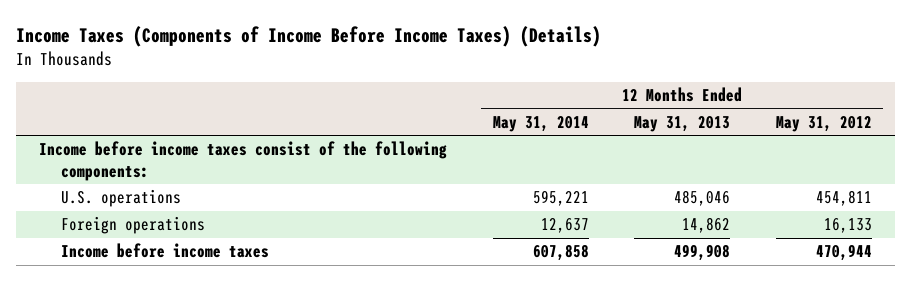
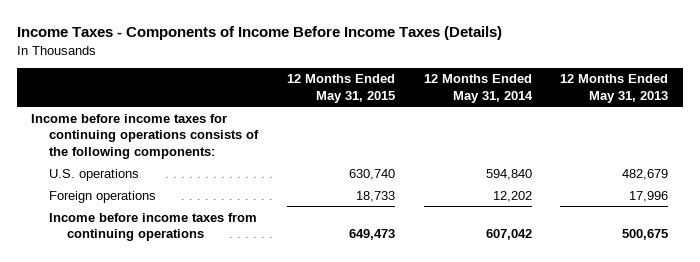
- Income Taxes (Components of Income Before Income Taxes) (Details)
+ Income Taxes - Components of Income Before Income Taxes (Details)
- | 12 Months Ended May 31, 2014 | 12 Months Ended May 31, 2013 | 12 Months Ended May 31, 2012
+ | 12 Months Ended May 31, 2015 | 12 Months Ended May 31, 2014 | 12 Months Ended May 31, 2013
- Income before income taxes consist of the following components:
- U.S. operations | 595,221 | 485,046 | 454,811
- Foreign operations | 12,637 | 14,862 | 16,133
- Income before income taxes | 607,858 | 499,908 | 470,944
+ Income before income taxes for continuing operations consists of the following components:
+ U.S. operations | 630,740 | 594,840 | 482,679
+ Foreign operations | 18,733 | 12,202 | 17,996
+ Income before income taxes from continuing operations | 649,473 | 607,042 | 500,675

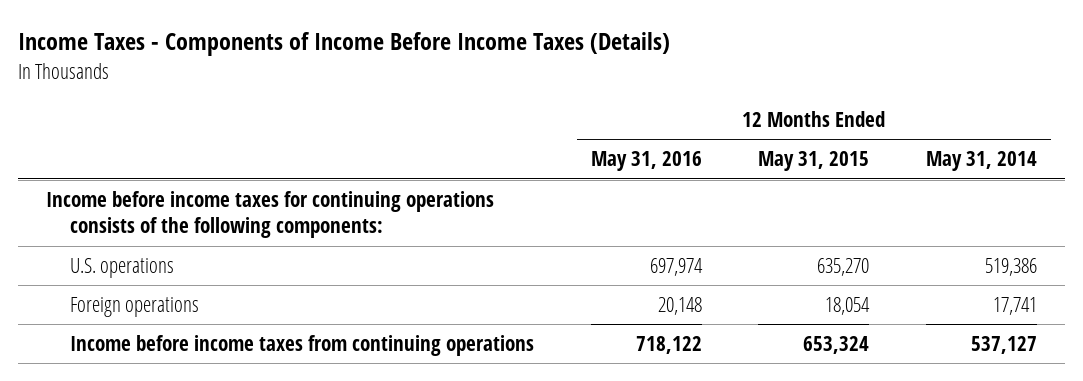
- | 12 Months Ended May 31, 2015 | 12 Months Ended May 31, 2014 | 12 Months Ended May 31, 2013
+ | 12 Months Ended May 31, 2016 | 12 Months Ended May 31, 2015 | 12 Months Ended May 31, 2014
- U.S. operations | 630,740 | 594,840 | 482,679
- Foreign operations | 18,733 | 12,202 | 17,996
- Income before income taxes from continuing operations | 649,473 | 607,042 | 500,675
+ U.S. operations | 697,974 | 635,270 | 519,386
+ Foreign operations | 20,148 | 18,054 | 17,741
+ Income before income taxes from continuing operations | 718,122 | 653,324 | 537,127

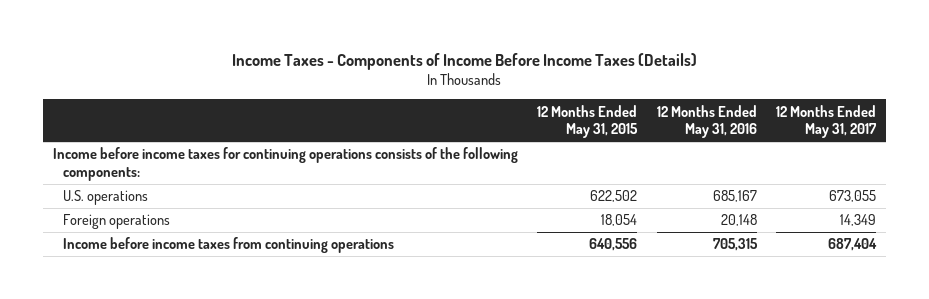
- | 12 Months Ended May 31, 2016 | 12 Months Ended May 31, 2015 | 12 Months Ended May 31, 2014
+ | 12 Months Ended May 31, 2015 | 12 Months Ended May 31, 2016 | 12 Months Ended May 31, 2017
- U.S. operations | 697,974 | 635,270 | 519,386
+ U.S. operations | 622,502 | 685,167 | 673,055
- Income before income taxes from continuing operations | 718,122 | 653,324 | 537,127
+ Income before income taxes from continuing operations | 640,556 | 705,315 | 687,404

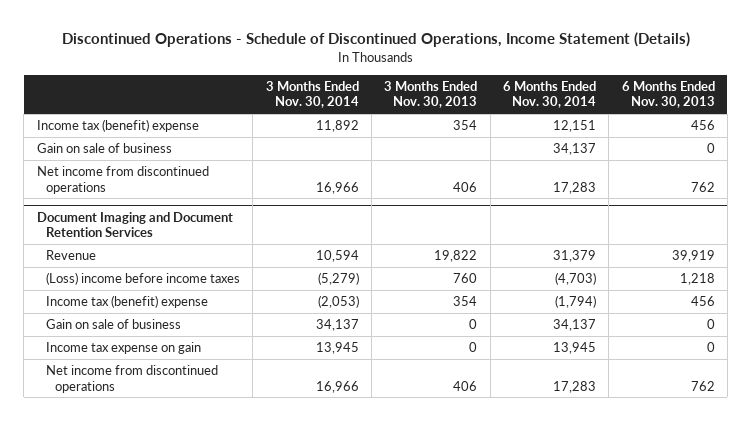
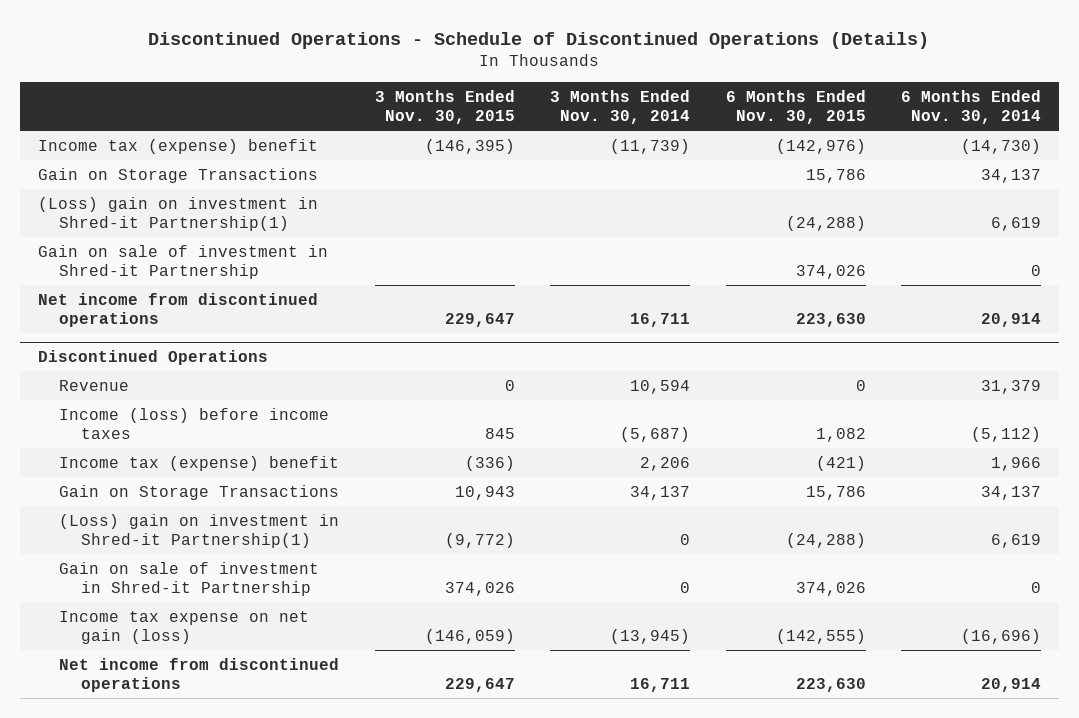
- Discontinued Operations - Schedule of Discontinued Operations, Income Statement (Details)
+ Discontinued Operations - Schedule of Discontinued Operations (Details)
- | 3 Months Ended Nov. 30, 2014 | 3 Months Ended Nov. 30, 2013 | 6 Months Ended Nov. 30, 2014 | 6 Months Ended Nov. 30, 2013
+ | 3 Months Ended Nov. 30, 2015 | 3 Months Ended Nov. 30, 2014 | 6 Months Ended Nov. 30, 2015 | 6 Months Ended Nov. 30, 2014
- Income tax (benefit) expense | 11,892 | 354 | 12,151 | 456
- Gain on sale of business | | | 34,137 | 0
- Net income from discontinued operations | 16,966 | 406 | 17,283 | 762
- Document Imaging and Document Retention Services
+ Income tax (expense) benefit | (146,395) | (11,739) | (142,976) | (14,730)
+ Gain on Storage Transactions | | | 15,786 | 34,137
+ (Loss) gain on investment in Shred-it Partnership(1) | | | (24,288) | 6,619
+ Gain on sale of investment in Shred-it Partnership | | | 374,026 | 0
+ Net income from discontinued operations | 229,647 | 16,711 | 223,630 | 20,914
+ Discontinued Operations
- (Loss) income before income taxes | (5,279) | 760 | (4,703) | 1,218
- Income tax (benefit) expense | (2,053) | 354 | (1,794) | 456
- Gain on sale of business | 34,137 | 0 | 34,137 | 0
- Income tax expense on gain | 13,945 | 0 | 13,945 | 0
- Net income from discontinued operations | 16,966 | 406 | 17,283 | 762
+ Income (loss) before income taxes | 845 | (5,687) | 1,082 | (5,112)
+ Income tax (expense) benefit | (336) | 2,206 | (421) | 1,966
+ Gain on Storage Transactions | 10,943 | 34,137 | 15,786 | 34,137
+ (Loss) gain on investment in Shred-it Partnership(1) | (9,772) | 0 | (24,288) | 6,619
+ Gain on sale of investment in Shred-it Partnership | 374,026 | 0 | 374,026 | 0
+ Income tax expense on net gain (loss) | (146,059) | (13,945) | (142,555) | (16,696)
+ Net income from discontinued operations | 229,647 | 16,711 | 223,630 | 20,914

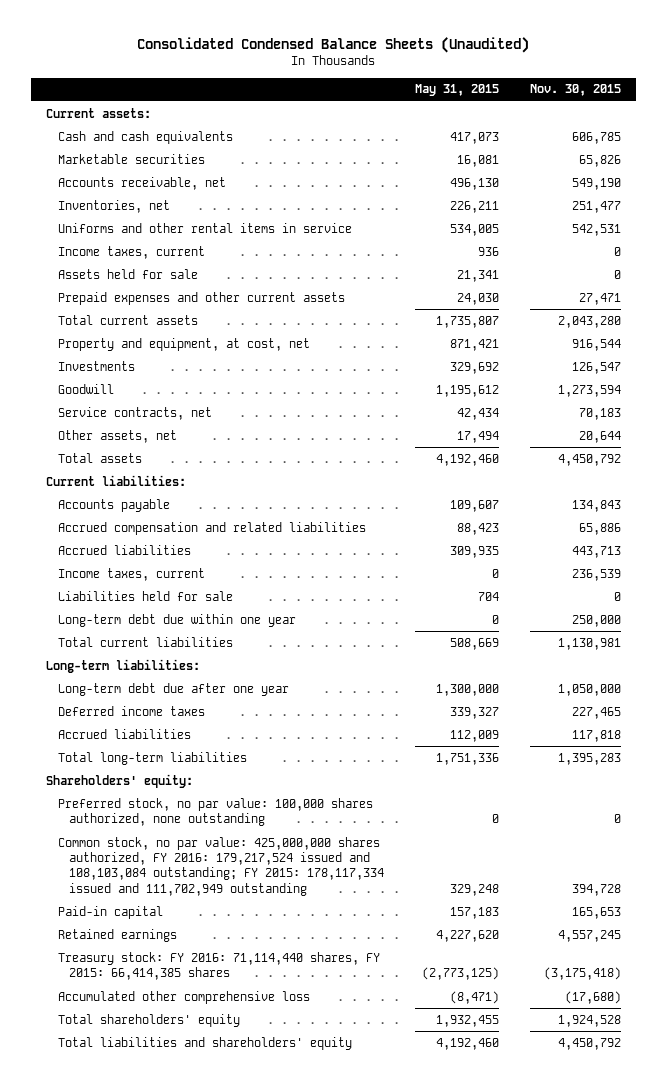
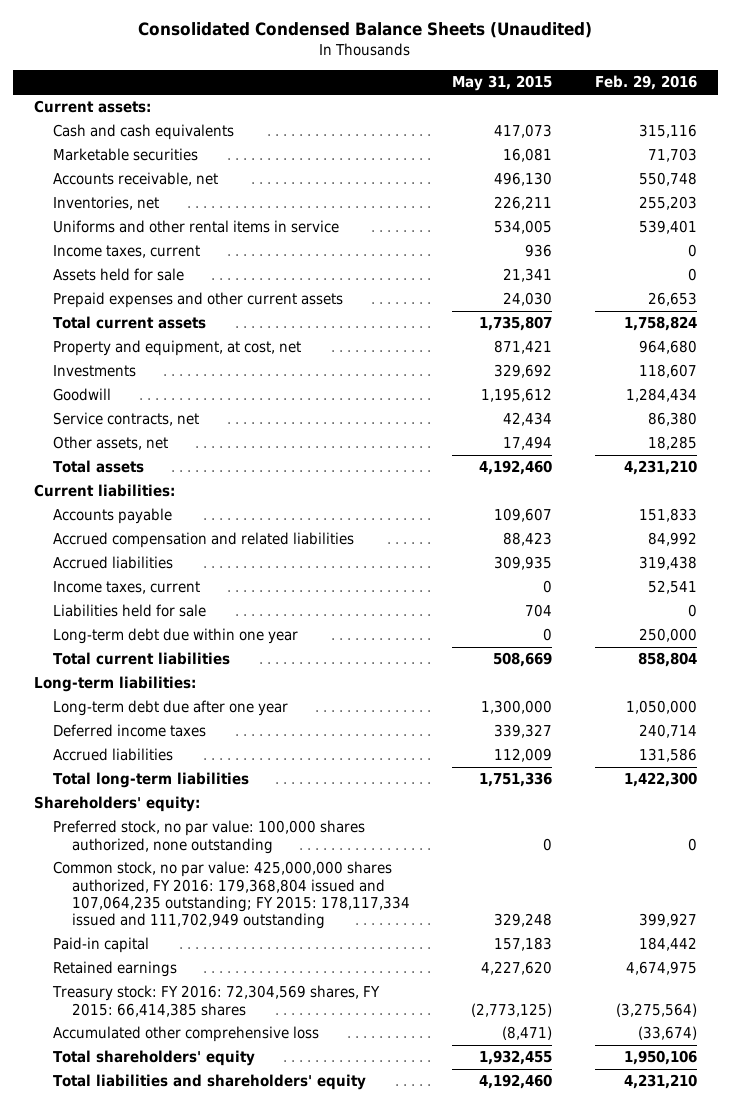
- | May 31, 2015 | Nov. 30, 2015
+ | May 31, 2015 | Feb. 29, 2016
- Common stock, no par value: 425,000,000 shares authorized, FY 2016: 179,217,524 issued and 108,103,084 outstanding; FY 2015: 178,117,334 issued and 111,702,949 outstanding | 329,248 | 394,728
+ Common stock, no par value: 425,000,000 shares authorized, FY 2016: 179,368,804 issued and 107,064,235 outstanding; FY 2015: 178,117,334 issued and 111,702,949 outstanding | 329,248 | 399,927
- Treasury stock: FY 2016: 71,114,440 shares, FY 2015: 66,414,385 shares | (2,773,125) | (3,175,418)
+ Treasury stock: FY 2016: 72,304,569 shares, FY 2015: 66,414,385 shares | (2,773,125) | (3,275,564)

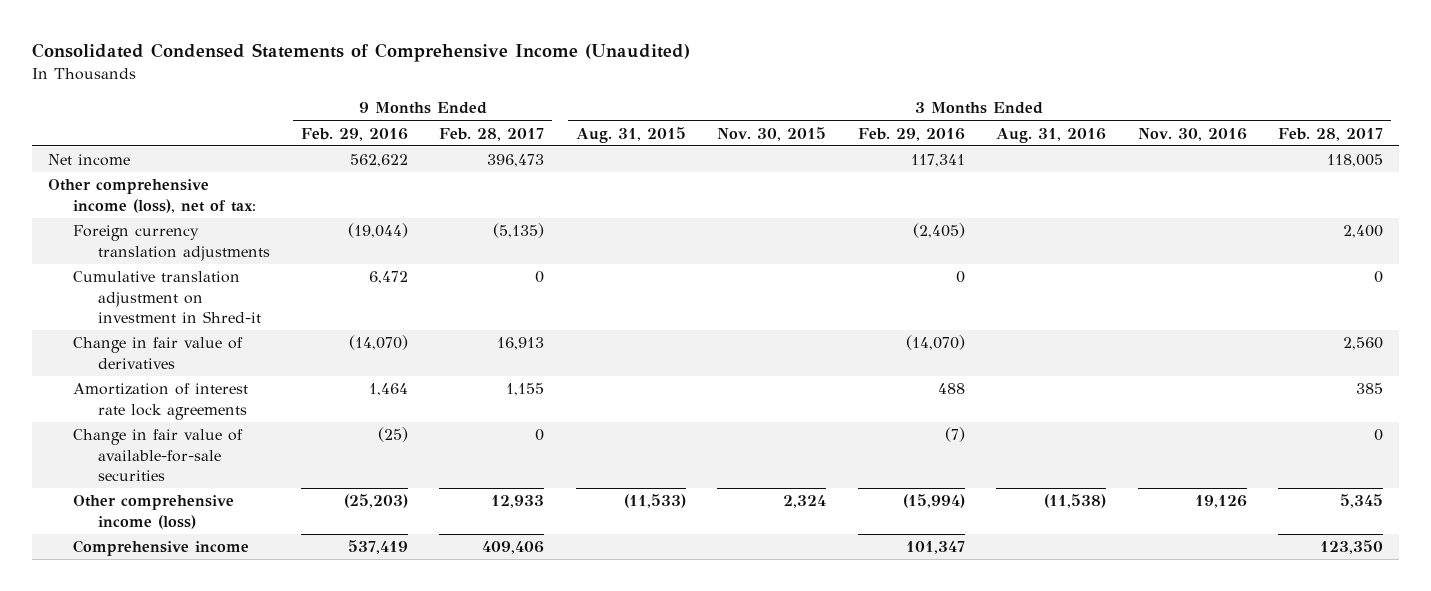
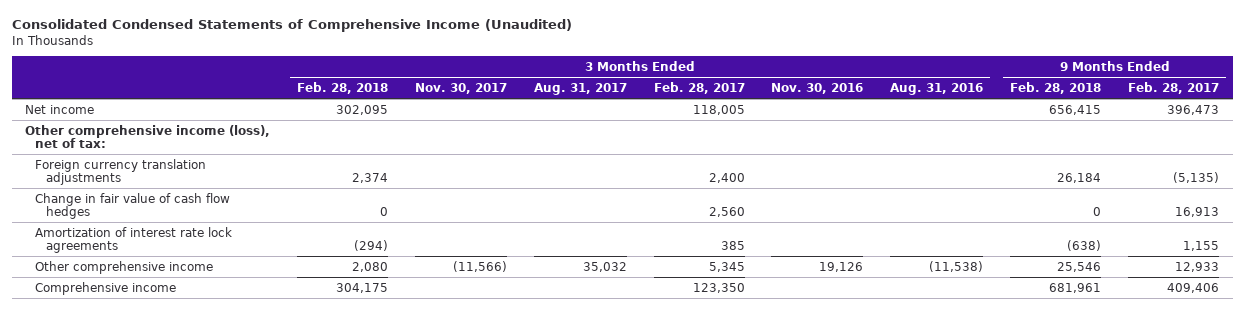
- | 9 Months Ended Feb. 29, 2016 | 9 Months Ended Feb. 28, 2017 | 3 Months Ended Aug. 31, 2015 | 3 Months Ended Nov. 30, 2015 | 3 Months Ended Feb. 29, 2016 | 3 Months Ended Aug. 31, 2016 | 3 Months Ended Nov. 30, 2016 | 3 Months Ended Feb. 28, 2017
+ | 3 Months Ended Feb. 28, 2018 | 3 Months Ended Nov. 30, 2017 | 3 Months Ended Aug. 31, 2017 | 3 Months Ended Feb. 28, 2017 | 3 Months Ended Nov. 30, 2016 | 3 Months Ended Aug. 31, 2016 | 9 Months Ended Feb. 28, 2018 | 9 Months Ended Feb. 28, 2017
- Cumulative translation adjustment on investment in Shred-it | 6,472 | 0 | | | 0 | | | 0
- Change in fair value of derivatives | (14,070) | 16,913 | | | (14,070) | | | 2,560
+ Change in fair value of cash flow hedges | 0 | | | 2,560 | | | 0 | 16,913
- Change in fair value of available-for-sale securities | (25) | 0 | | | (7) | | | 0
- Other comprehensive income (loss) | (25,203) | 12,933 | (11,533) | 2,324 | (15,994) | (11,538) | 19,126 | 5,345
+ Other comprehensive income | 2,080 | (11,566) | 35,032 | 5,345 | 19,126 | (11,538) | 25,546 | 12,933

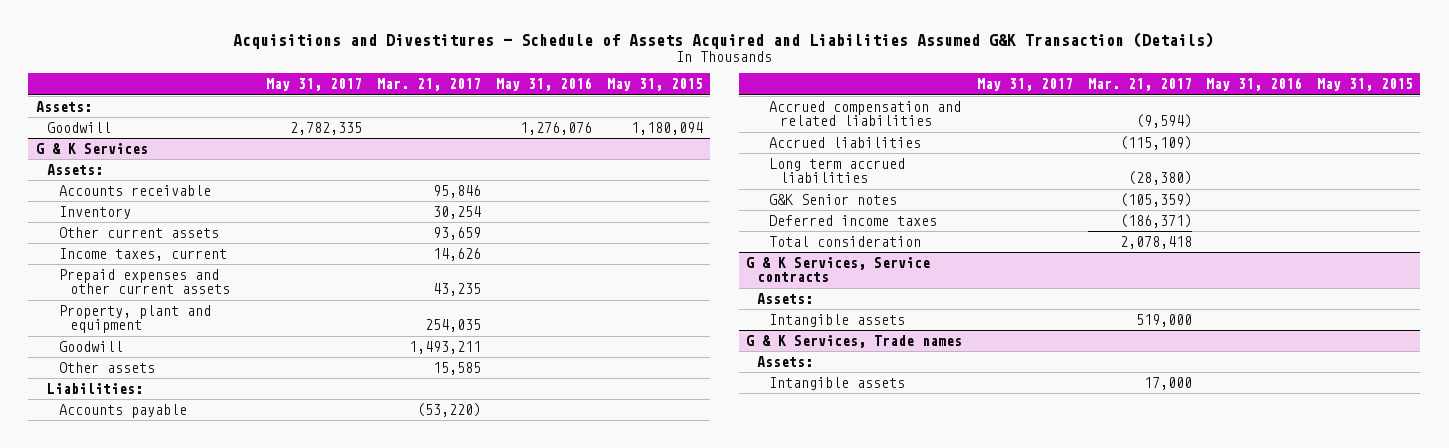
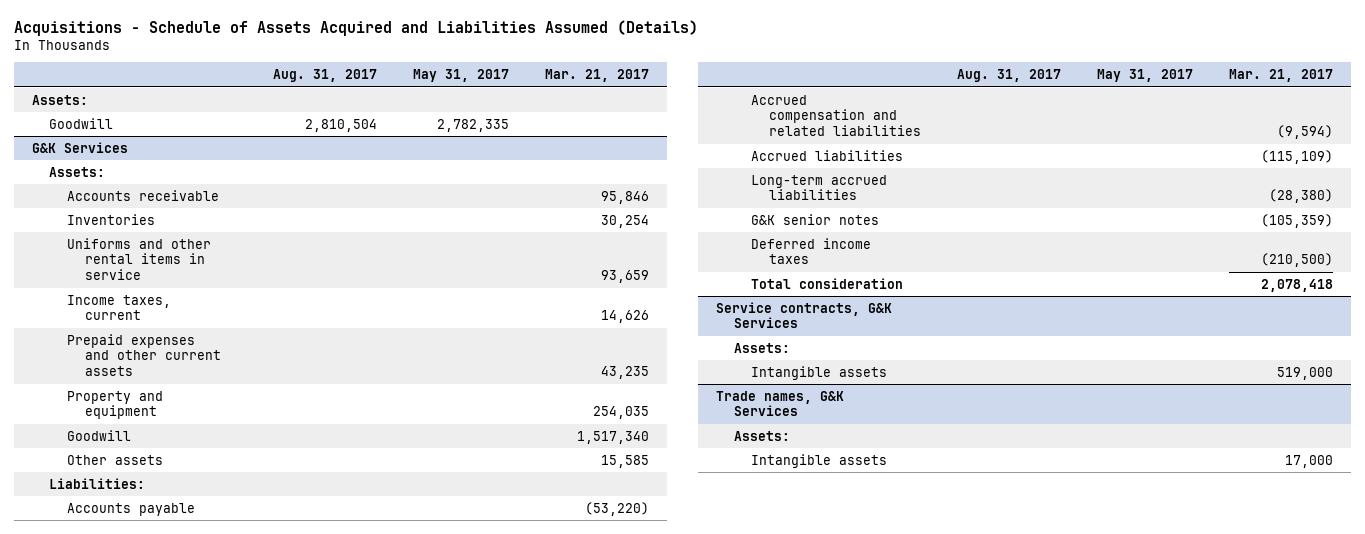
- Acquisitions and Divestitures - Schedule of Assets Acquired and Liabilities Assumed G&K Transaction (Details)
+ Acquisitions - Schedule of Assets Acquired and Liabilities Assumed (Details)
- | May 31, 2017 | Mar. 21, 2017 | May 31, 2016 | May 31, 2015
+ | Aug. 31, 2017 | May 31, 2017 | Mar. 21, 2017
- G & K Services
+ G&K Services
- Inventory | | 30,254 | |
- Other current assets | | 93,659 | |
+ Inventories | | | 30,254
+ Uniforms and other rental items in service | | | 93,659
- Property, plant and equipment | | 254,035 | |
- Goodwill | | 1,493,211 | |
+ Property and equipment | | | 254,035
+ Goodwill | | | 1,517,340
- Long term accrued liabilities | | (28,380) | |
- G&K Senior notes | | (105,359) | |
- Deferred income taxes | | (186,371) | |
+ Long-term accrued liabilities | | | (28,380)
+ G&K senior notes | | | (105,359)
+ Deferred income taxes | | | (210,500)
- G & K Services, Service contracts
+ Service contracts, G&K Services
- G & K Services, Trade names
+ Trade names, G&K Services

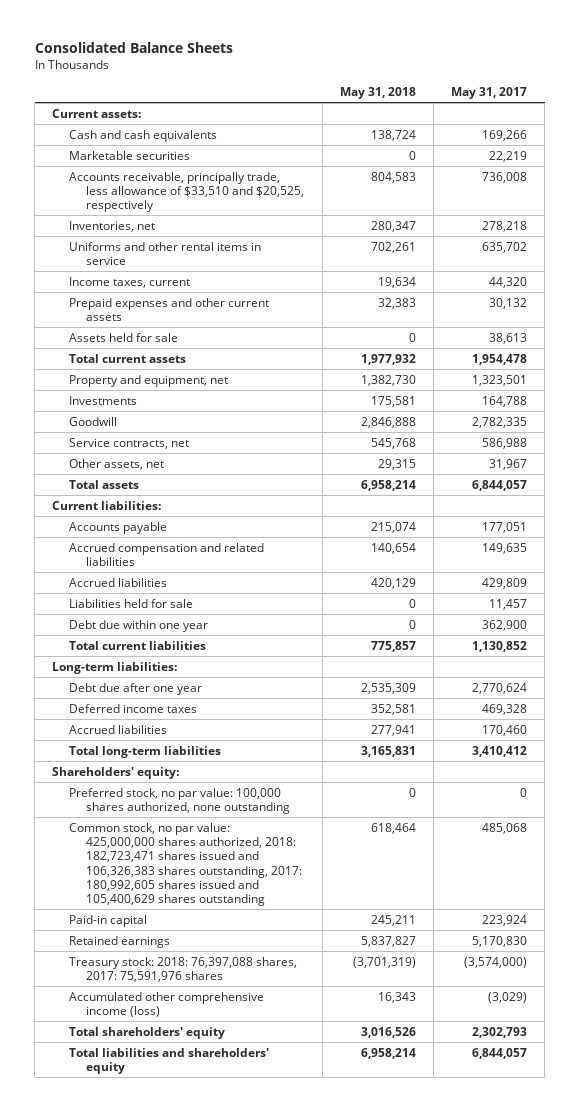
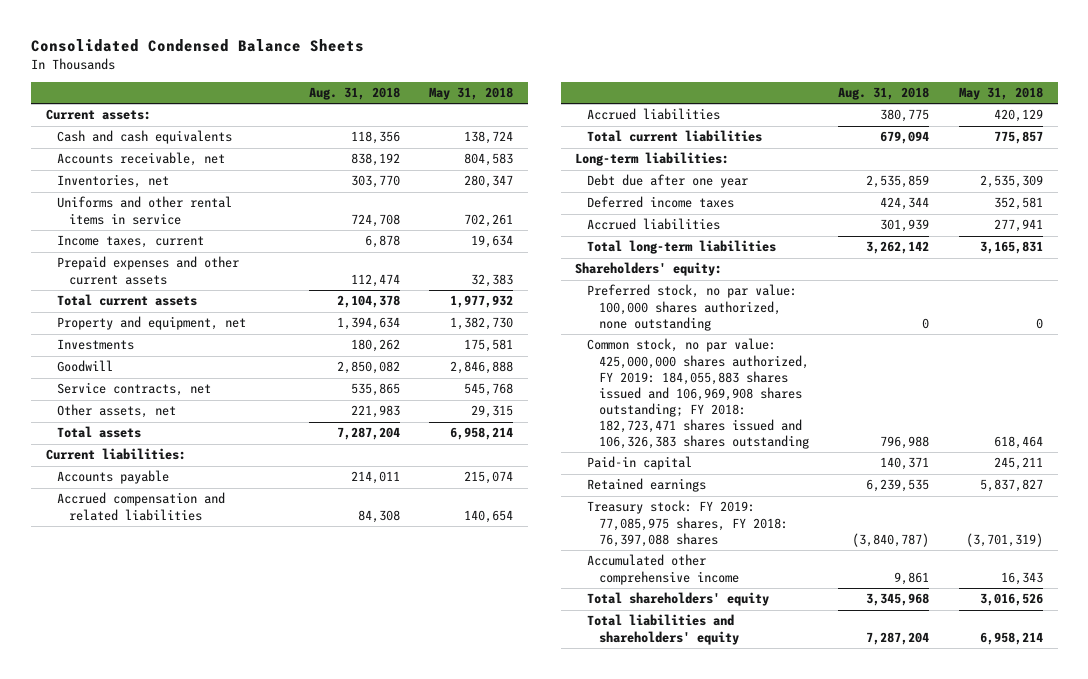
- Consolidated Balance Sheets
+ Consolidated Condensed Balance Sheets
- | May 31, 2018 | May 31, 2017
+ | Aug. 31, 2018 | May 31, 2018
- Marketable securities | 0 | 22,219
- Accounts receivable, principally trade, less allowance of $33,510 and $20,525, respectively | 804,583 | 736,008
+ Accounts receivable, net | 838,192 | 804,583
- Assets held for sale | 0 | 38,613
- Liabilities held for sale | 0 | 11,457
- Debt due within one year | 0 | 362,900
- Common stock, no par value: 425,000,000 shares authorized, 2018: 182,723,471 shares issued and 106,326,383 shares outstanding, 2017: 180,992,605 shares issued and 105,400,629 shares outstanding | 618,464 | 485,068
+ Common stock, no par value: 425,000,000 shares authorized, FY 2019: 184,055,883 shares issued and 106,969,908 shares outstanding; FY 2018: 182,723,471 shares issued and 106,326,383 shares outstanding | 796,988 | 618,464
- Treasury stock: 2018: 76,397,088 shares, 2017: 75,591,976 shares | (3,701,319) | (3,574,000)
- Accumulated other comprehensive income (loss) | 16,343 | (3,029)
+ Treasury stock: FY 2019: 77,085,975 shares, FY 2018: 76,397,088 shares | (3,840,787) | (3,701,319)
+ Accumulated other comprehensive income | 9,861 | 16,343

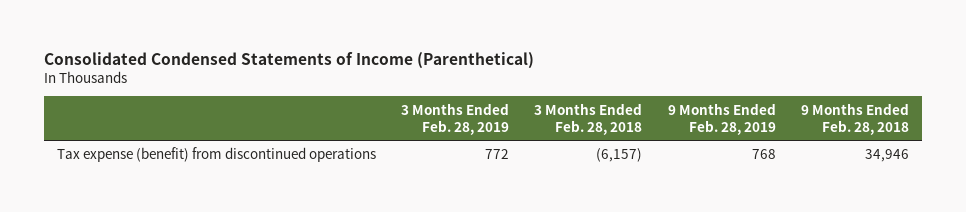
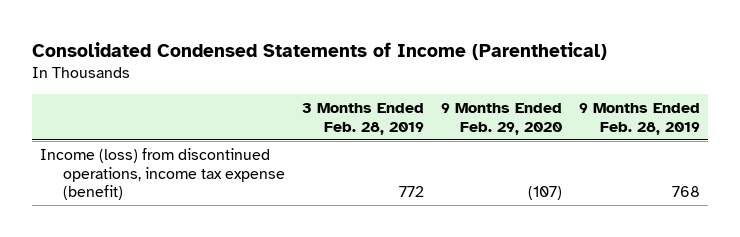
- | 3 Months Ended Feb. 28, 2019 | 3 Months Ended Feb. 28, 2018 | 9 Months Ended Feb. 28, 2019 | 9 Months Ended Feb. 28, 2018
+ | 3 Months Ended Feb. 28, 2019 | 9 Months Ended Feb. 29, 2020 | 9 Months Ended Feb. 28, 2019
- Tax expense (benefit) from discontinued operations | 772 | (6,157) | 768 | 34,946
+ Income (loss) from discontinued operations, income tax expense (benefit) | 772 | (107) | 768

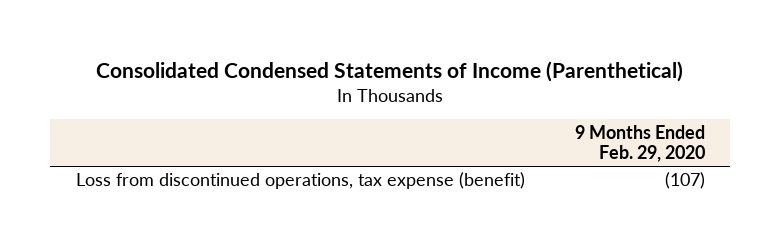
- | 3 Months Ended Feb. 28, 2019 | 9 Months Ended Feb. 29, 2020 | 9 Months Ended Feb. 28, 2019
+ | 9 Months Ended Feb. 29, 2020
- Income (loss) from discontinued operations, income tax expense (benefit) | 772 | (107) | 768
+ Loss from discontinued operations, tax expense (benefit) | (107)

